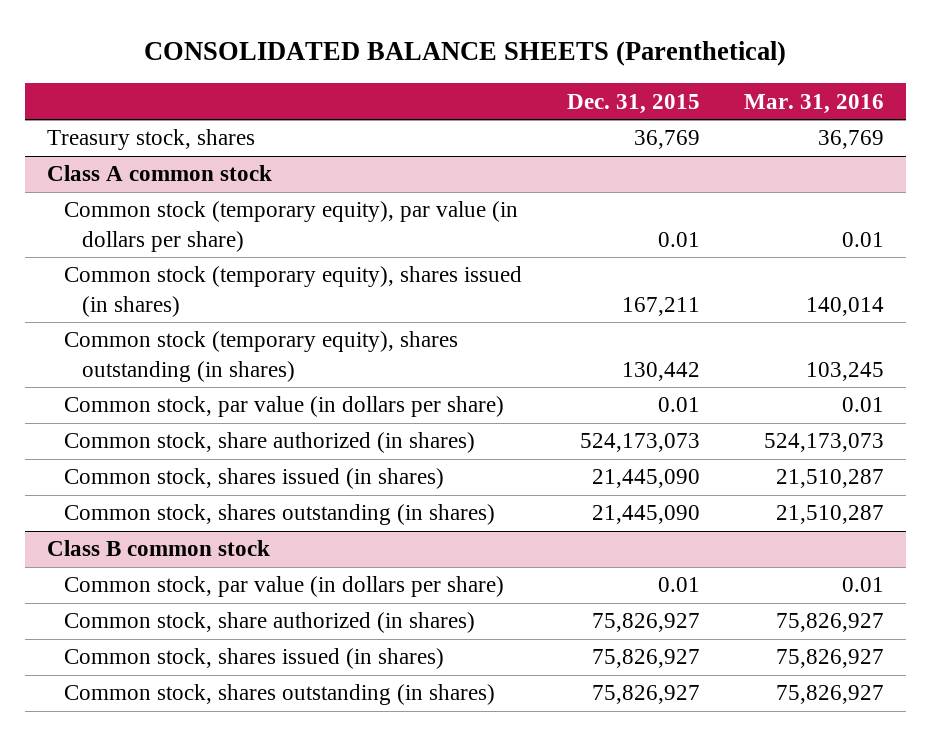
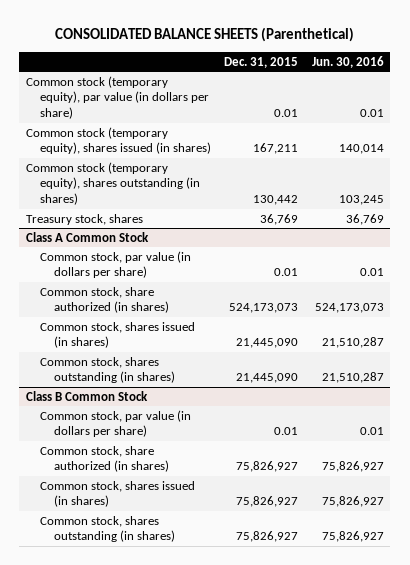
- | Dec. 31, 2015 | Mar. 31, 2016
+ | Dec. 31, 2015 | Jun. 30, 2016
- Class A common stock
moved down: Treasury stock, shares | 36,769 | 36,769
+ Class A Common Stock
- Class B common stock
+ Class B Common Stock

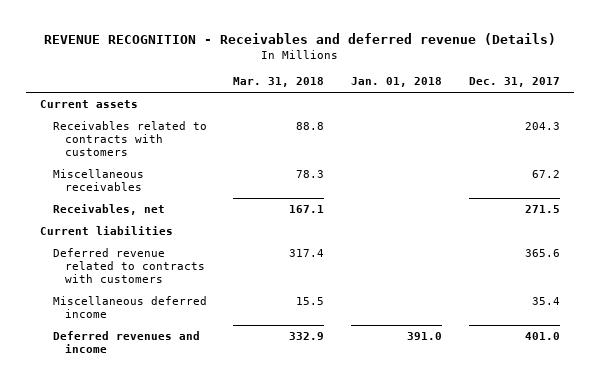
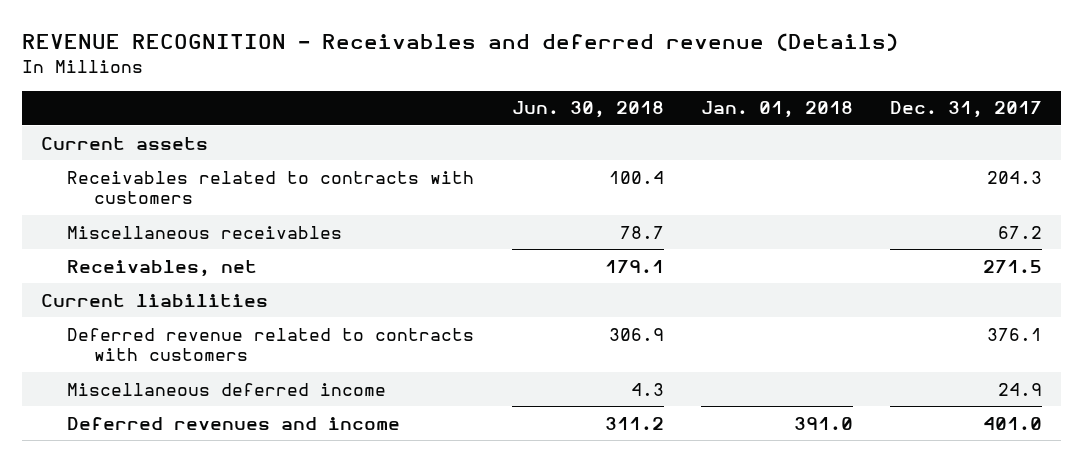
- | Mar. 31, 2018 | Jan. 01, 2018 | Dec. 31, 2017
+ | Jun. 30, 2018 | Jan. 01, 2018 | Dec. 31, 2017
- Deferred revenue related to contracts with customers | 317.4 | | 365.6
- Miscellaneous deferred income | 15.5 | | 35.4
+ Deferred revenue related to contracts with customers | 306.9 | | 376.1
+ Miscellaneous deferred income | 4.3 | | 24.9

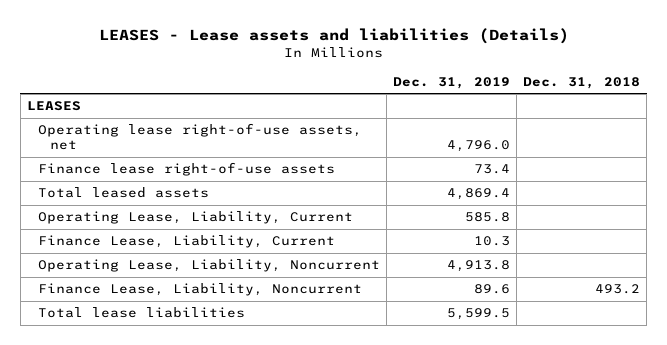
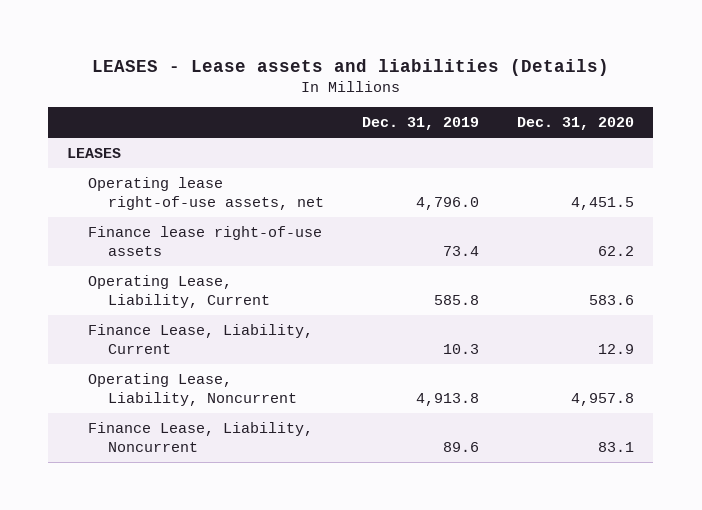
- | Dec. 31, 2019 | Dec. 31, 2018
+ | Dec. 31, 2019 | Dec. 31, 2020
- Total leased assets | 4,869.4 |
- Total lease liabilities | 5,599.5 |

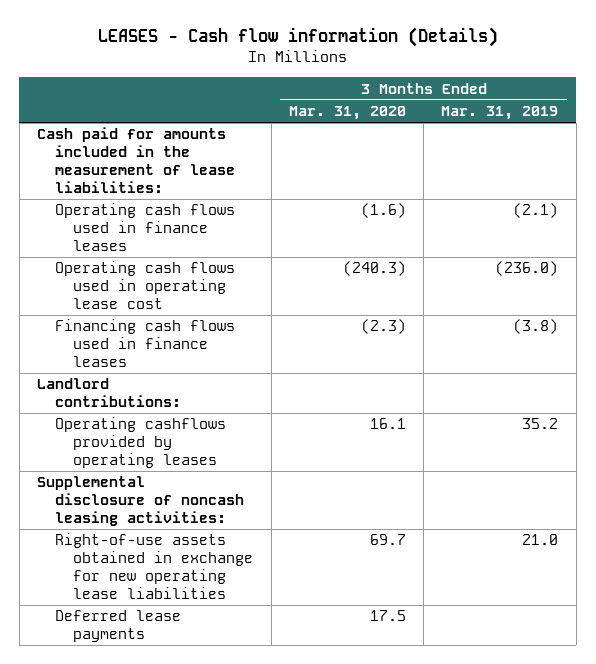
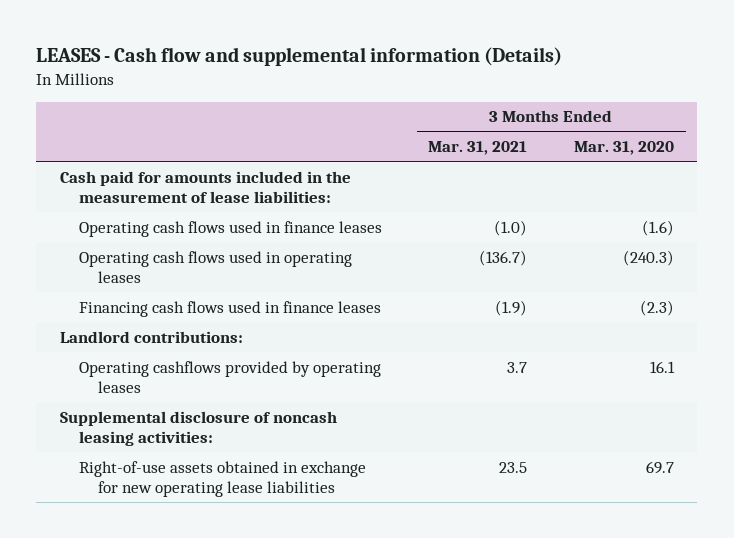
- LEASES - Cash flow information (Details)
+ LEASES - Cash flow and supplemental information (Details)
- | 3 Months Ended Mar. 31, 2020 | 3 Months Ended Mar. 31, 2019
+ | 3 Months Ended Mar. 31, 2021 | 3 Months Ended Mar. 31, 2020
- Operating cash flows used in operating lease cost | (240.3) | (236.0)
+ Operating cash flows used in operating leases | (136.7) | (240.3)
- Deferred lease payments | 17.5 |

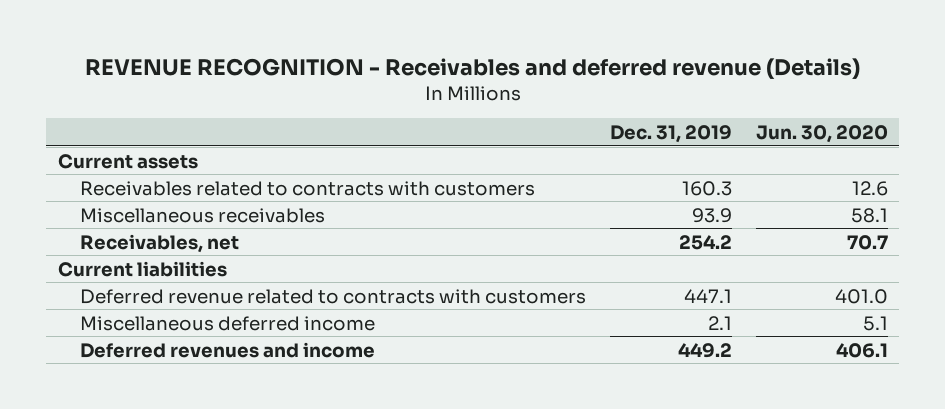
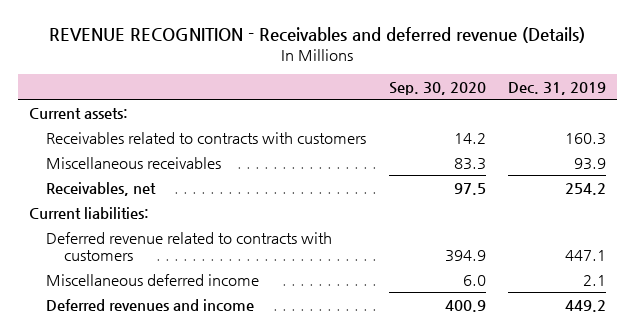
- | Dec. 31, 2019 | Jun. 30, 2020
+ | Sep. 30, 2020 | Dec. 31, 2019
- Current assets
+ Current assets:
- Current liabilities
+ Current liabilities:

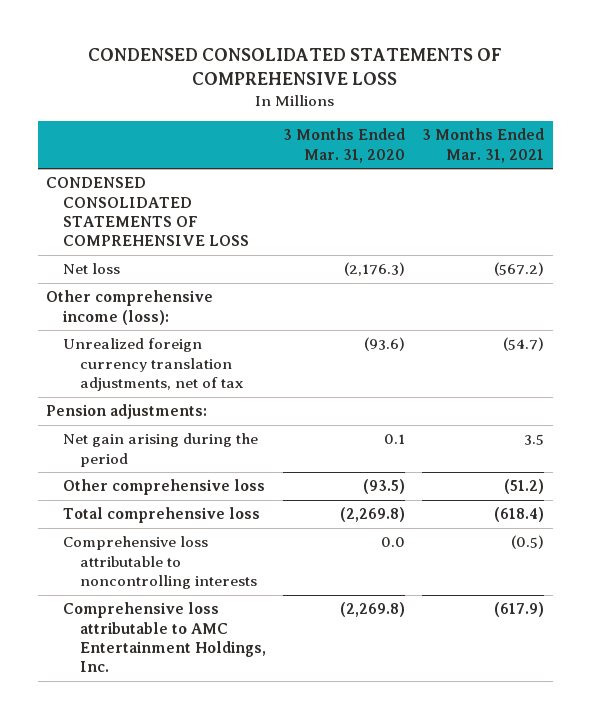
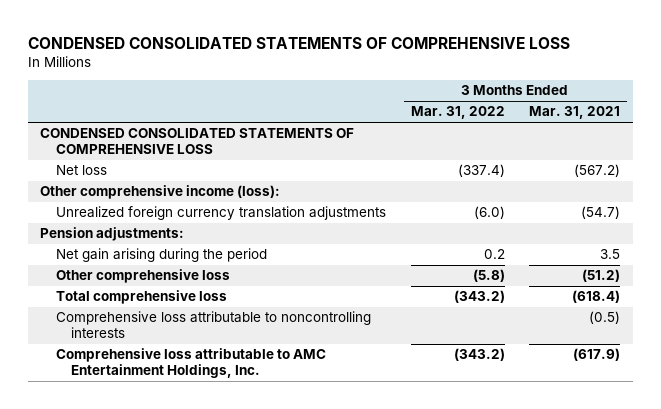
- | 3 Months Ended Mar. 31, 2020 | 3 Months Ended Mar. 31, 2021
+ | 3 Months Ended Mar. 31, 2022 | 3 Months Ended Mar. 31, 2021
- Unrealized foreign currency translation adjustments, net of tax | (93.6) | (54.7)
+ Unrealized foreign currency translation adjustments | (6.0) | (54.7)

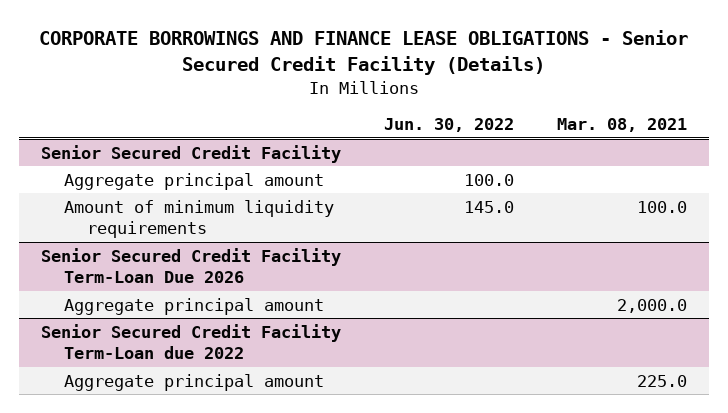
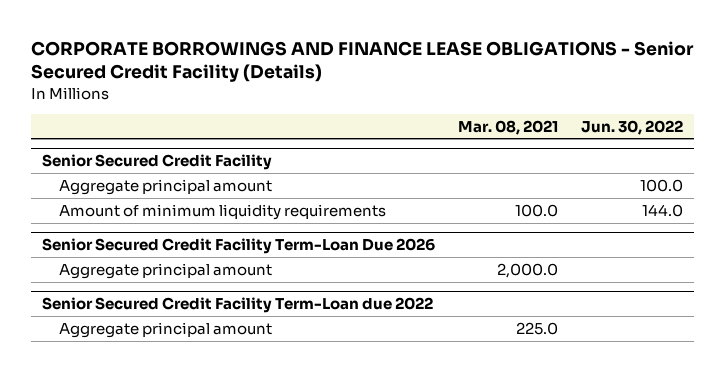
- | Jun. 30, 2022 | Mar. 08, 2021
+ | Mar. 08, 2021 | Jun. 30, 2022
@ Senior Secured Credit Facility
- Amount of minimum liquidity requirements | 145.0 | 100.0
+ Amount of minimum liquidity requirements | 100.0 | 144.0

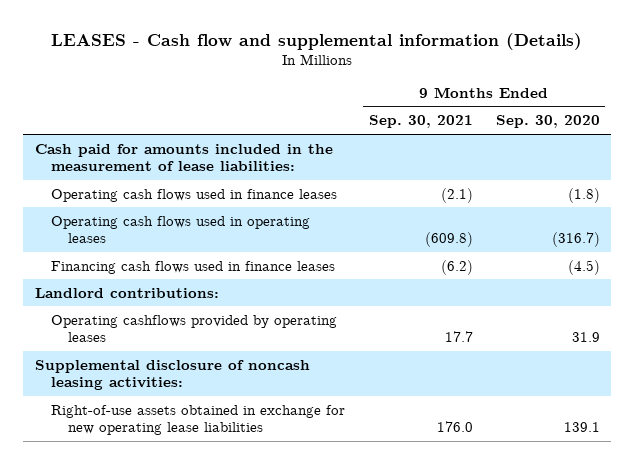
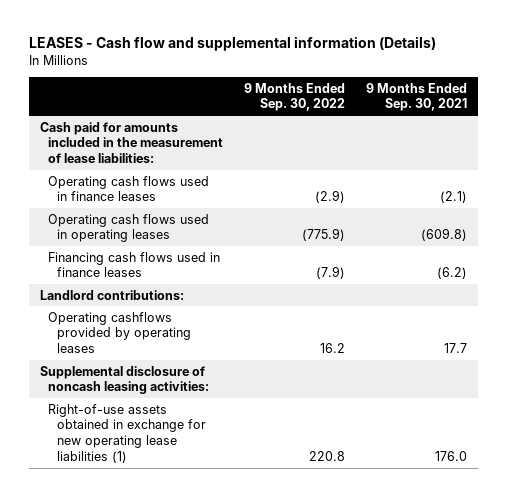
- | 9 Months Ended Sep. 30, 2021 | 9 Months Ended Sep. 30, 2020
+ | 9 Months Ended Sep. 30, 2022 | 9 Months Ended Sep. 30, 2021
- Right-of-use assets obtained in exchange for new operating lease liabilities | 176.0 | 139.1
+ Right-of-use assets obtained in exchange for new operating lease liabilities (1) | 220.8 | 176.0

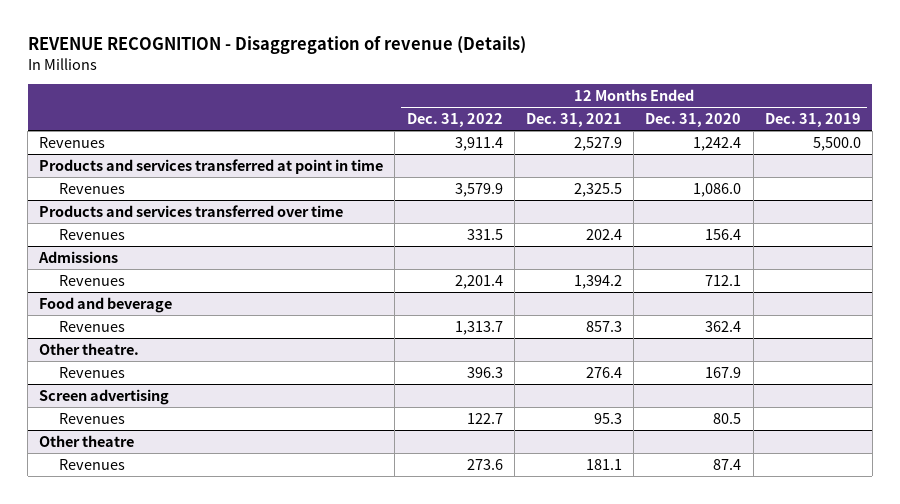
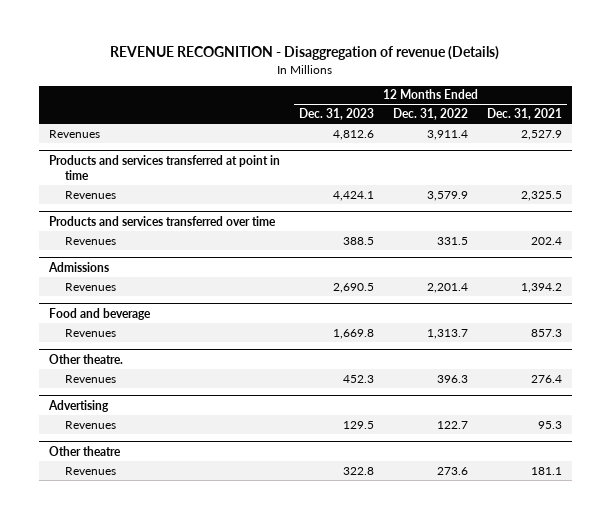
- | 12 Months Ended Dec. 31, 2022 | 12 Months Ended Dec. 31, 2021 | 12 Months Ended Dec. 31, 2020 | 12 Months Ended Dec. 31, 2019
+ | 12 Months Ended Dec. 31, 2023 | 12 Months Ended Dec. 31, 2022 | 12 Months Ended Dec. 31, 2021
- Screen advertising
+ Advertising

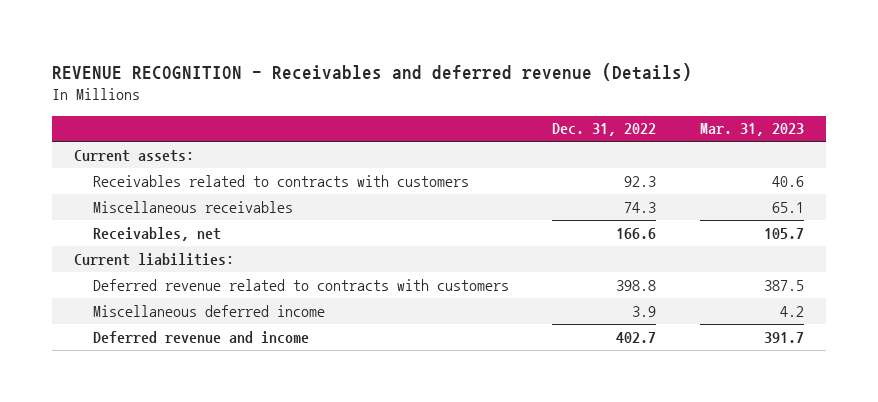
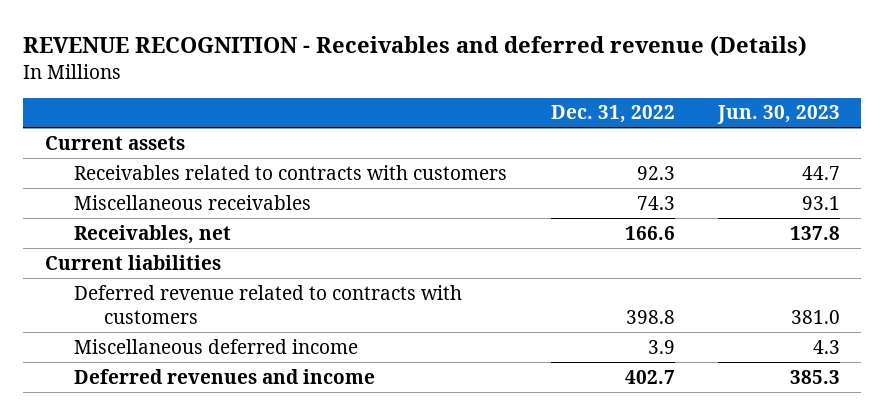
- | Dec. 31, 2022 | Mar. 31, 2023
+ | Dec. 31, 2022 | Jun. 30, 2023
- Current assets:
+ Current assets
- Current liabilities:
+ Current liabilities
- Deferred revenue and income | 402.7 | 391.7
+ Deferred revenues and income | 402.7 | 385.3

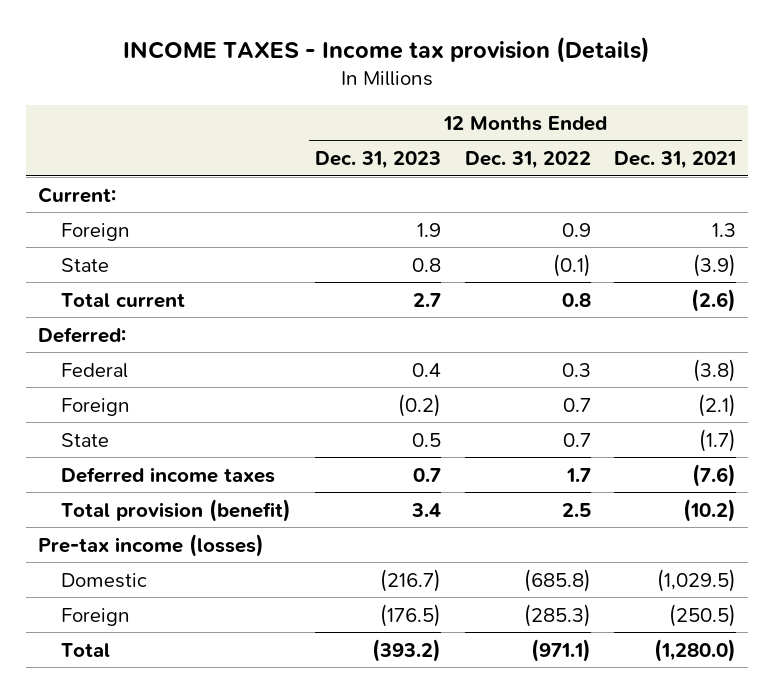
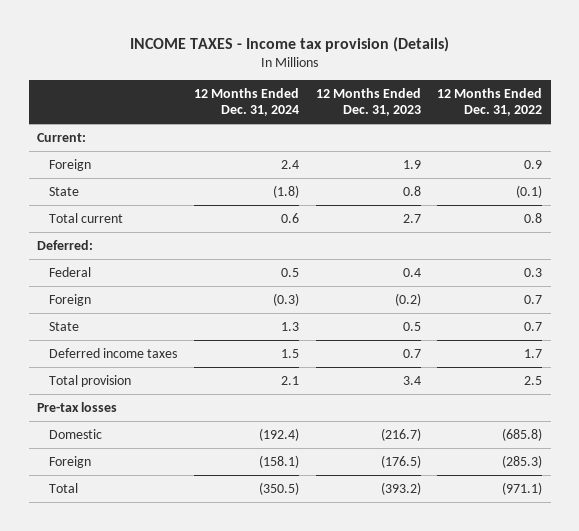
- | 12 Months Ended Dec. 31, 2023 | 12 Months Ended Dec. 31, 2022 | 12 Months Ended Dec. 31, 2021
+ | 12 Months Ended Dec. 31, 2024 | 12 Months Ended Dec. 31, 2023 | 12 Months Ended Dec. 31, 2022
- Total provision (benefit) | 3.4 | 2.5 | (10.2)
- Pre-tax income (losses)
+ Total provision | 2.1 | 3.4 | 2.5
+ Pre-tax losses

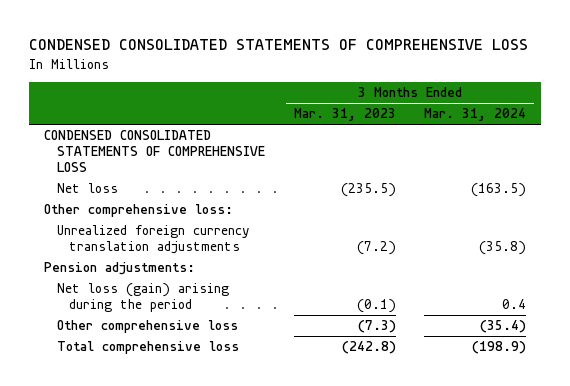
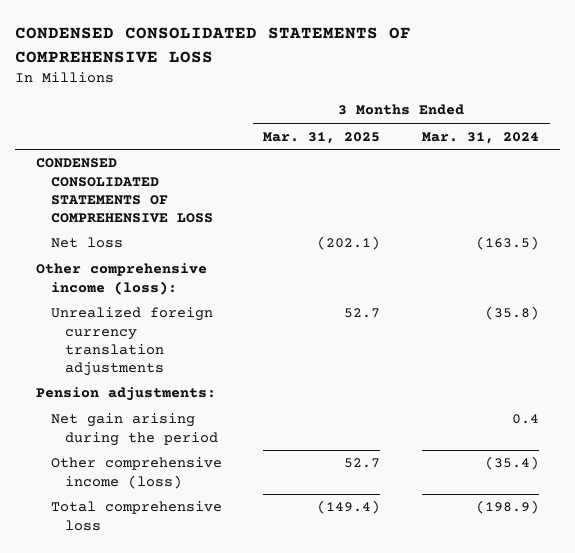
- | 3 Months Ended Mar. 31, 2023 | 3 Months Ended Mar. 31, 2024
+ | 3 Months Ended Mar. 31, 2025 | 3 Months Ended Mar. 31, 2024
- Other comprehensive loss:
+ Other comprehensive income (loss):
- Net loss (gain) arising during the period | (0.1) | 0.4
- Other comprehensive loss | (7.3) | (35.4)
+ Net gain arising during the period | | 0.4
+ Other comprehensive income (loss) | 52.7 | (35.4)

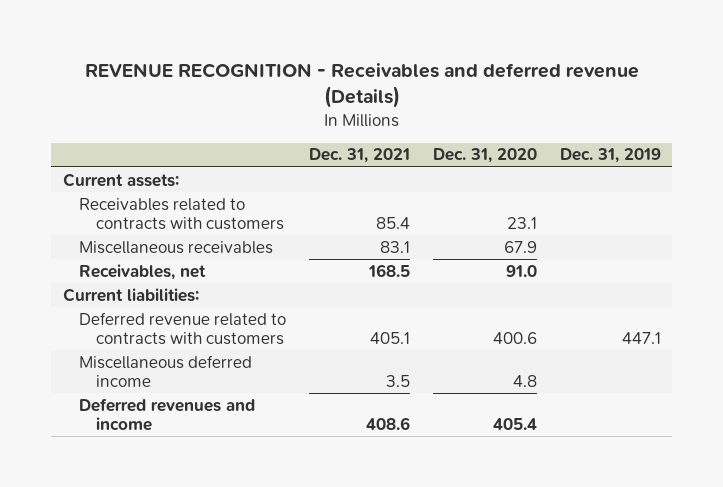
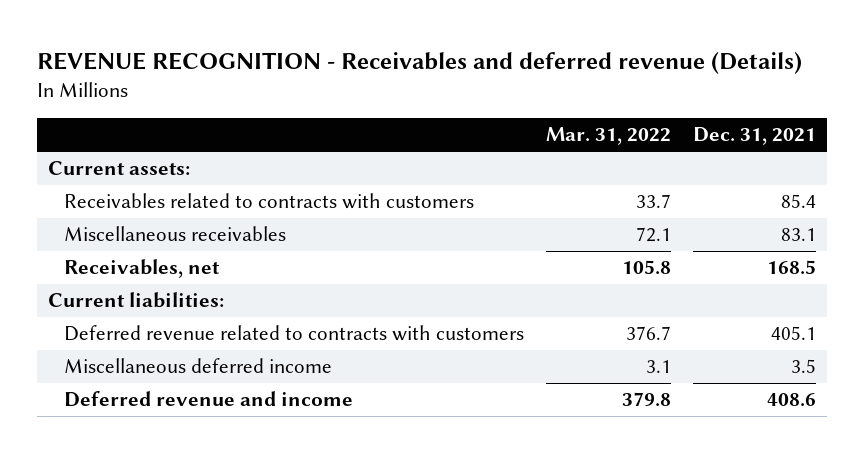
- | Dec. 31, 2021 | Dec. 31, 2020 | Dec. 31, 2019
+ | Mar. 31, 2022 | Dec. 31, 2021
- Deferred revenues and income | 408.6 | 405.4 |
+ Deferred revenue and income | 379.8 | 408.6

